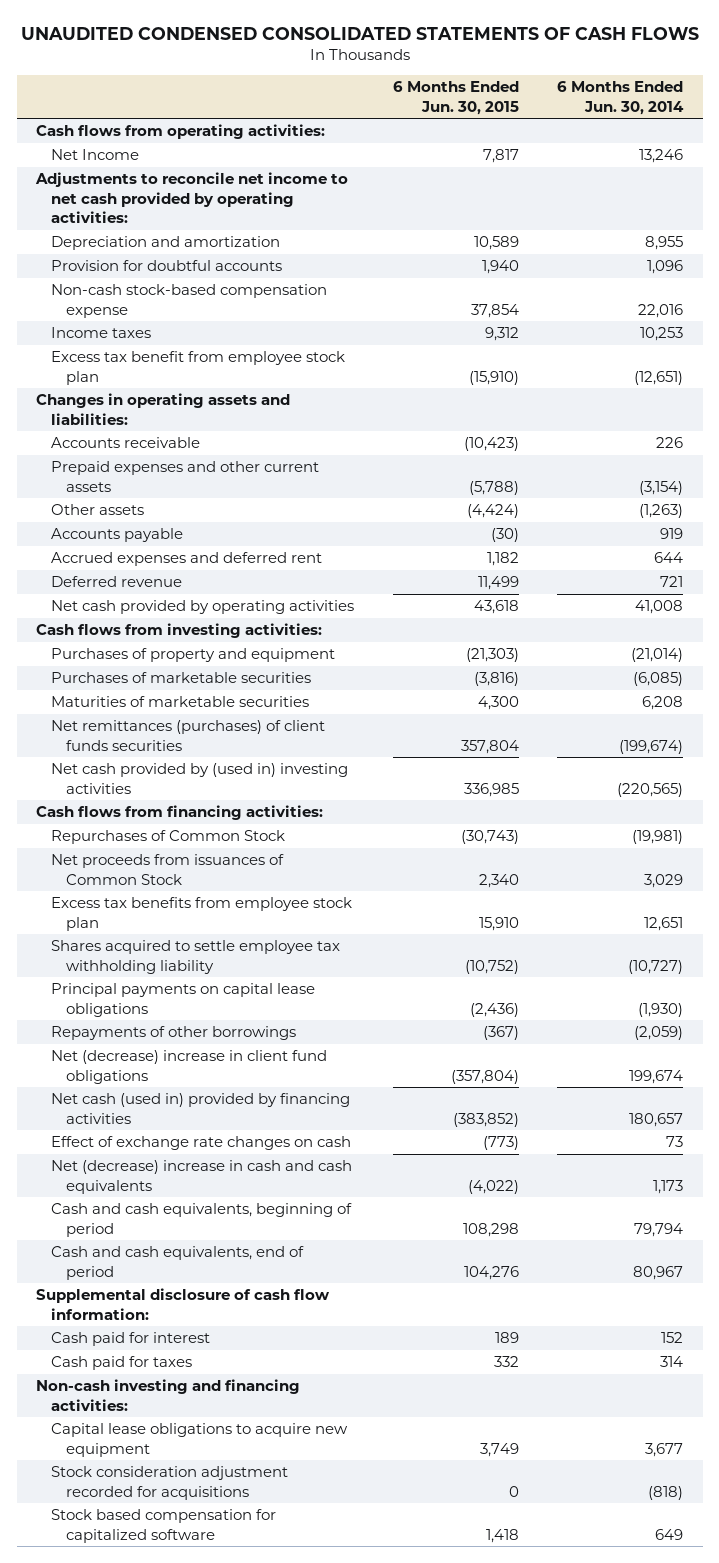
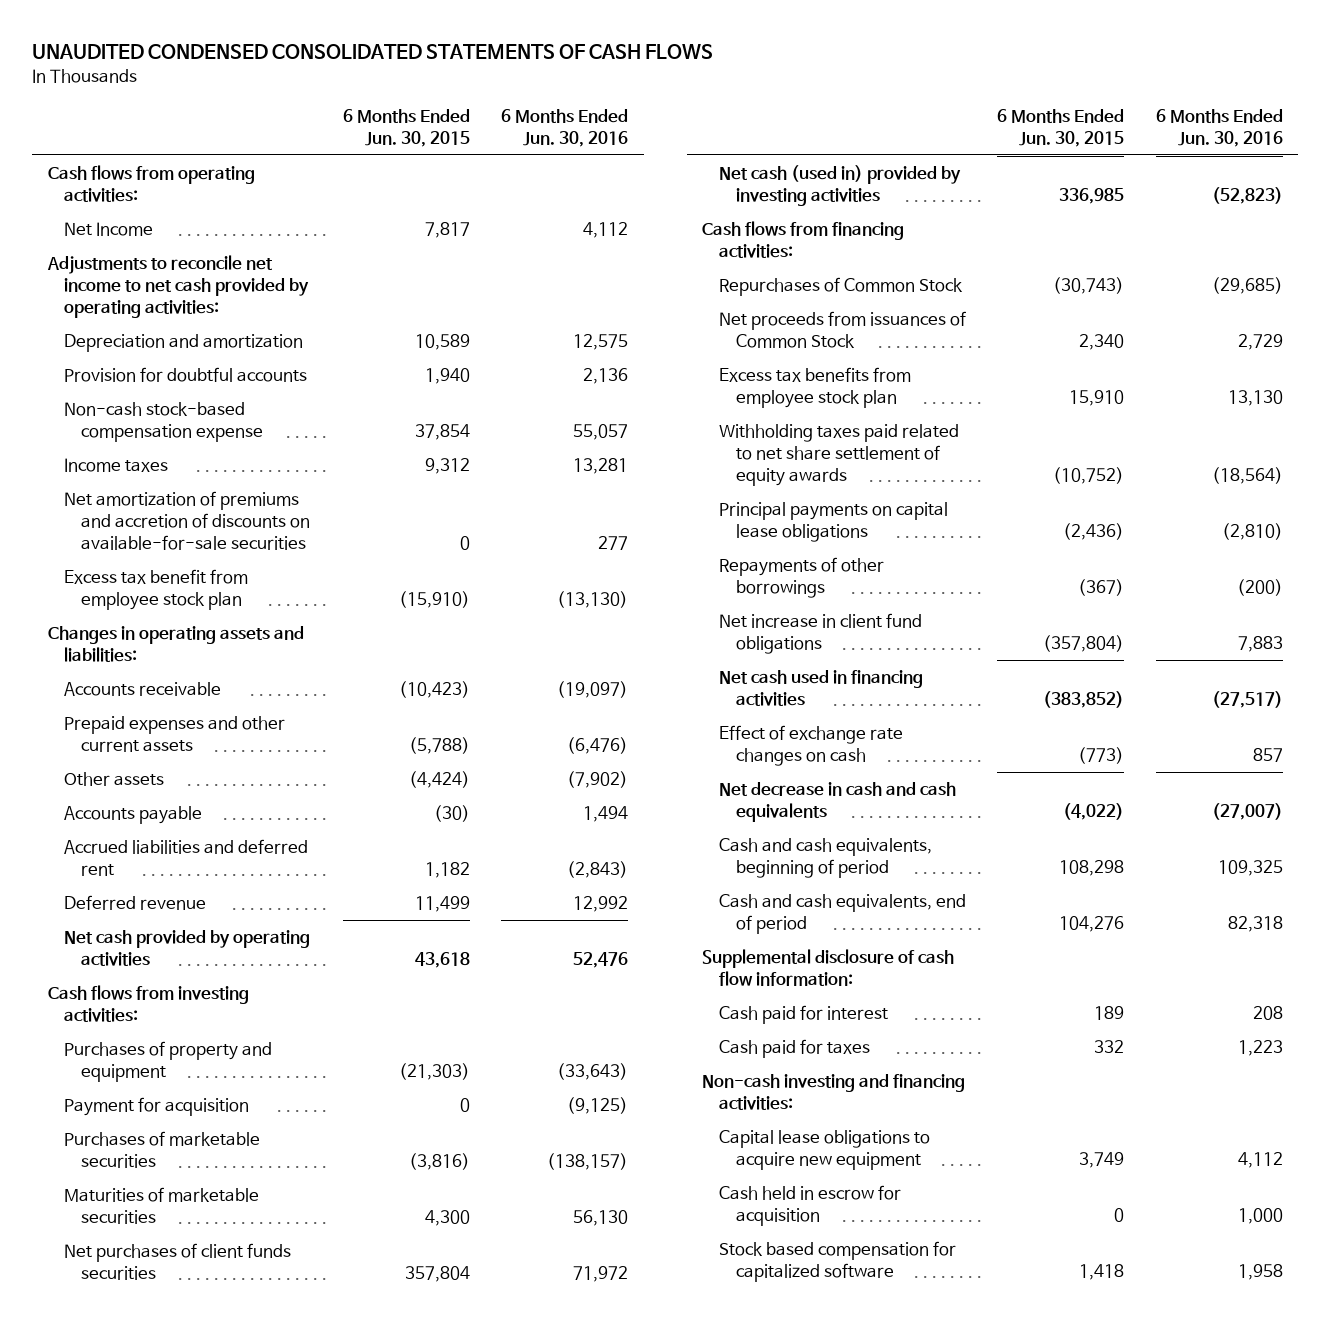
- | 6 Months Ended Jun. 30, 2015 | 6 Months Ended Jun. 30, 2014
+ | 6 Months Ended Jun. 30, 2015 | 6 Months Ended Jun. 30, 2016
+ Net amortization of premiums and accretion of discounts on available-for-sale securities | 0 | 277
- Accrued expenses and deferred rent | 1,182 | 644
+ Accrued liabilities and deferred rent | 1,182 | (2,843)
+ Payment for acquisition | 0 | (9,125)
- Net remittances (purchases) of client funds securities | 357,804 | (199,674)
- Net cash provided by (used in) investing activities | 336,985 | (220,565)
+ Net purchases of client funds securities | 357,804 | 71,972
+ Net cash (used in) provided by investing activities | 336,985 | (52,823)
- Shares acquired to settle employee tax withholding liability | (10,752) | (10,727)
+ Withholding taxes paid related to net share settlement of equity awards | (10,752) | (18,564)
- Net (decrease) increase in client fund obligations | (357,804) | 199,674
- Net cash (used in) provided by financing activities | (383,852) | 180,657
+ Net increase in client fund obligations | (357,804) | 7,883
+ Net cash used in financing activities | (383,852) | (27,517)
- Net (decrease) increase in cash and cash equivalents | (4,022) | 1,173
+ Net decrease in cash and cash equivalents | (4,022) | (27,007)
- Stock consideration adjustment recorded for acquisitions | 0 | (818)
+ Cash held in escrow for acquisition | 0 | 1,000

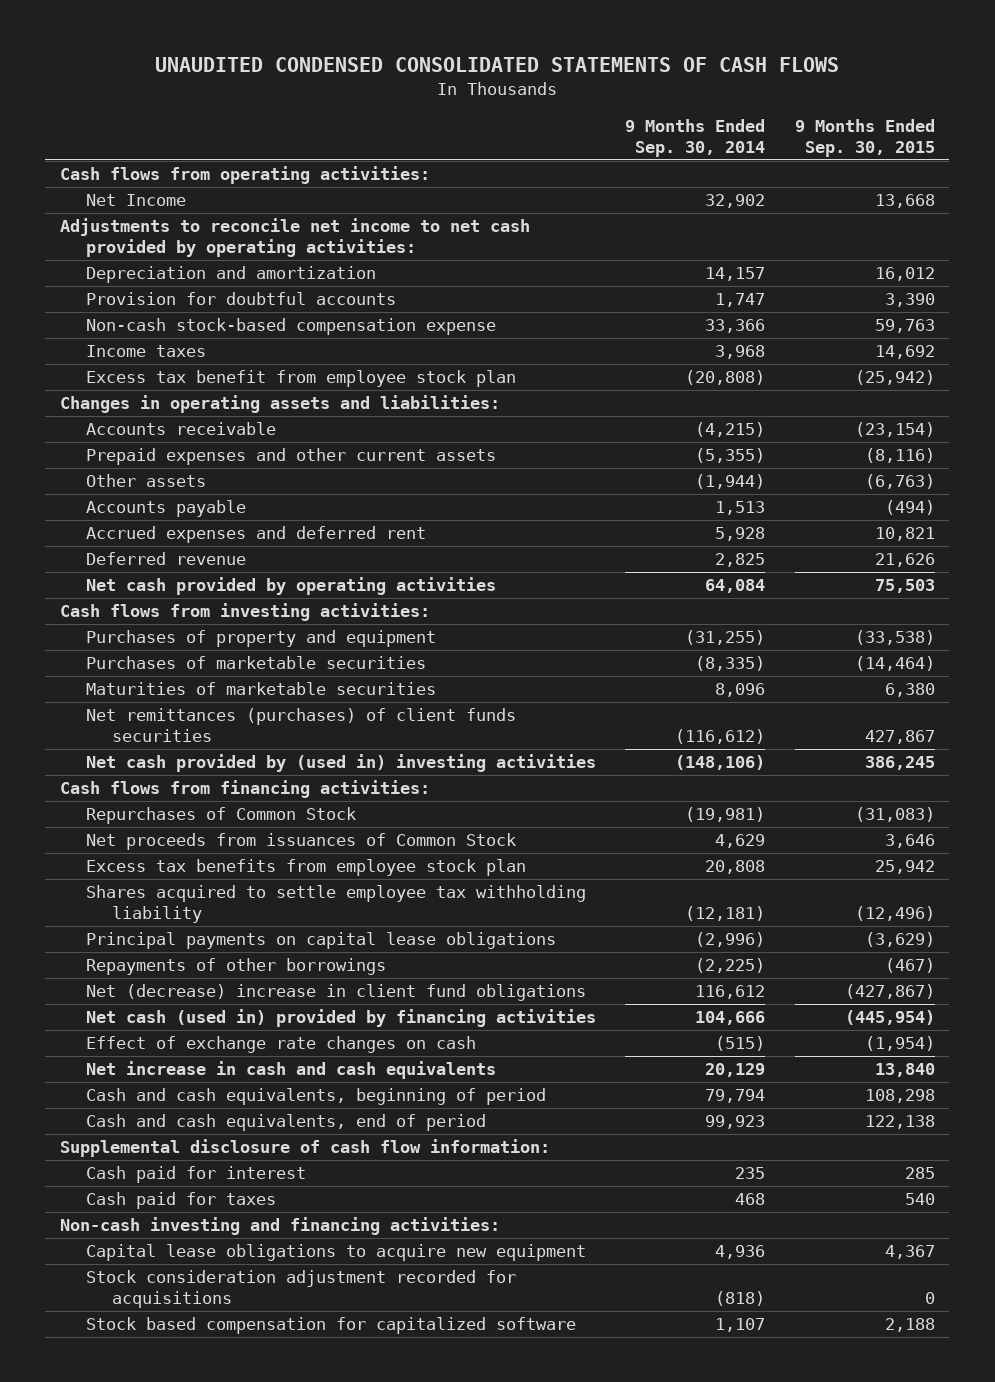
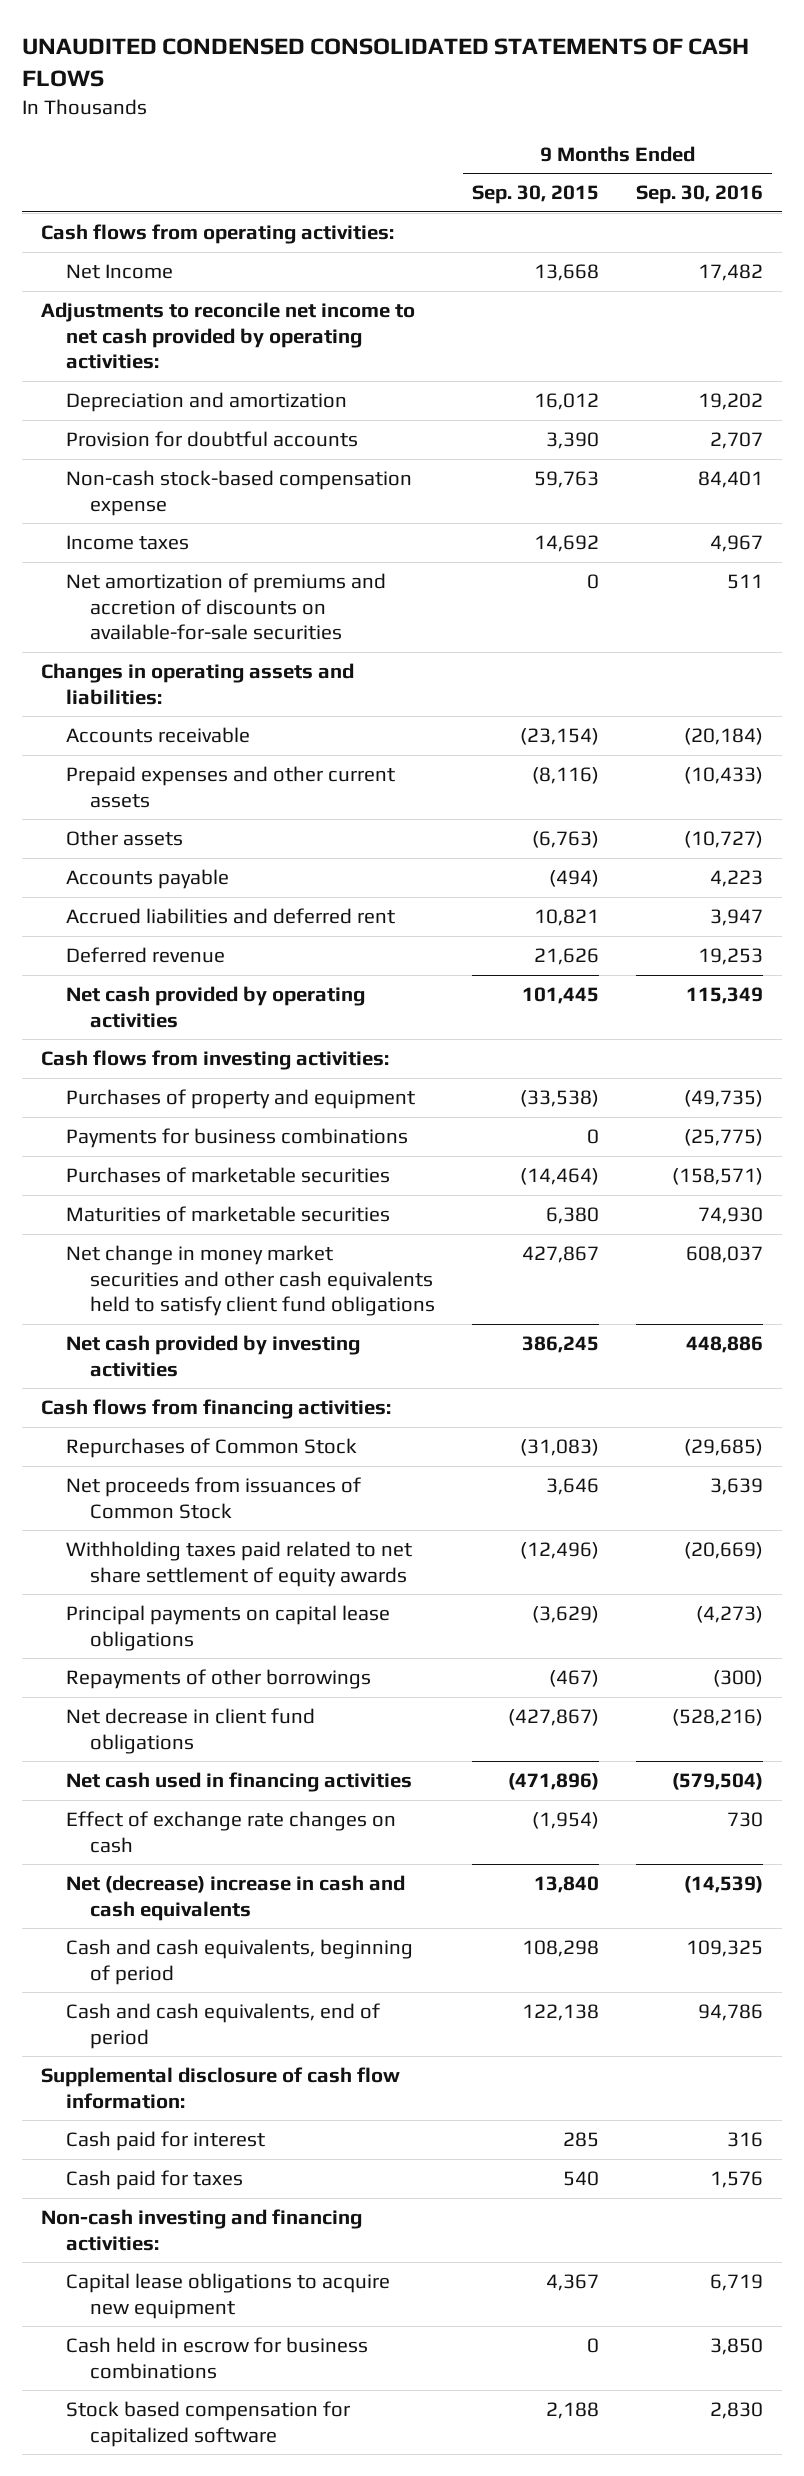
- | 9 Months Ended Sep. 30, 2014 | 9 Months Ended Sep. 30, 2015
+ | 9 Months Ended Sep. 30, 2015 | 9 Months Ended Sep. 30, 2016
- Excess tax benefit from employee stock plan | (20,808) | (25,942)
+ Net amortization of premiums and accretion of discounts on available-for-sale securities | 0 | 511
- Accrued expenses and deferred rent | 5,928 | 10,821
+ Accrued liabilities and deferred rent | 10,821 | 3,947
- Net cash provided by operating activities | 64,084 | 75,503
+ Net cash provided by operating activities | 101,445 | 115,349
+ Payments for business combinations | 0 | (25,775)
- Net remittances (purchases) of client funds securities | (116,612) | 427,867
- Net cash provided by (used in) investing activities | (148,106) | 386,245
+ Net change in money market securities and other cash equivalents held to satisfy client fund obligations | 427,867 | 608,037
+ Net cash provided by investing activities | 386,245 | 448,886
- Excess tax benefits from employee stock plan | 20,808 | 25,942
- Shares acquired to settle employee tax withholding liability | (12,181) | (12,496)
+ Withholding taxes paid related to net share settlement of equity awards | (12,496) | (20,669)
- Net (decrease) increase in client fund obligations | 116,612 | (427,867)
- Net cash (used in) provided by financing activities | 104,666 | (445,954)
+ Net decrease in client fund obligations | (427,867) | (528,216)
+ Net cash used in financing activities | (471,896) | (579,504)
- Net increase in cash and cash equivalents | 20,129 | 13,840
+ Net (decrease) increase in cash and cash equivalents | 13,840 | (14,539)
- Stock consideration adjustment recorded for acquisitions | (818) | 0
+ Cash held in escrow for business combinations | 0 | 3,850

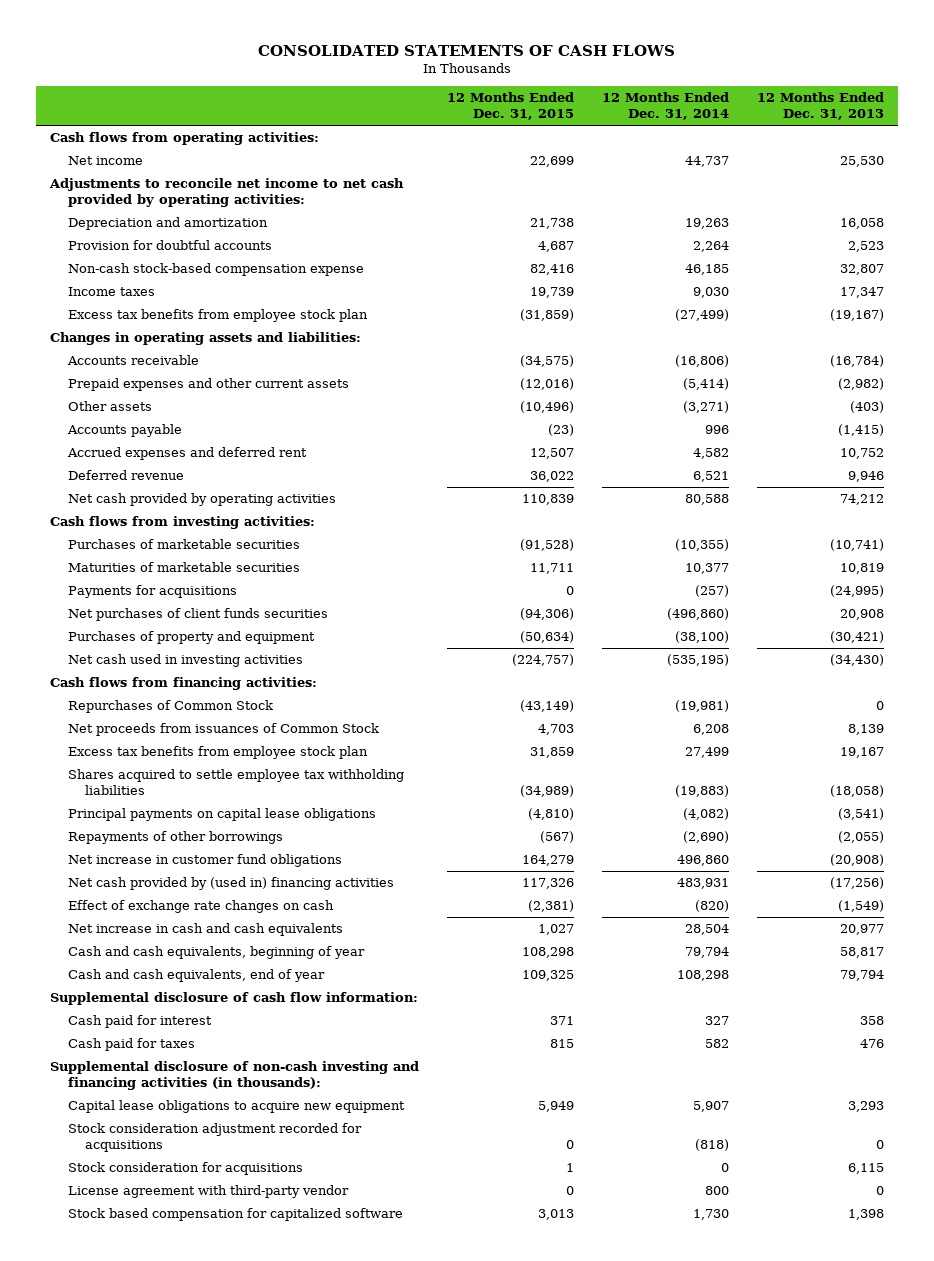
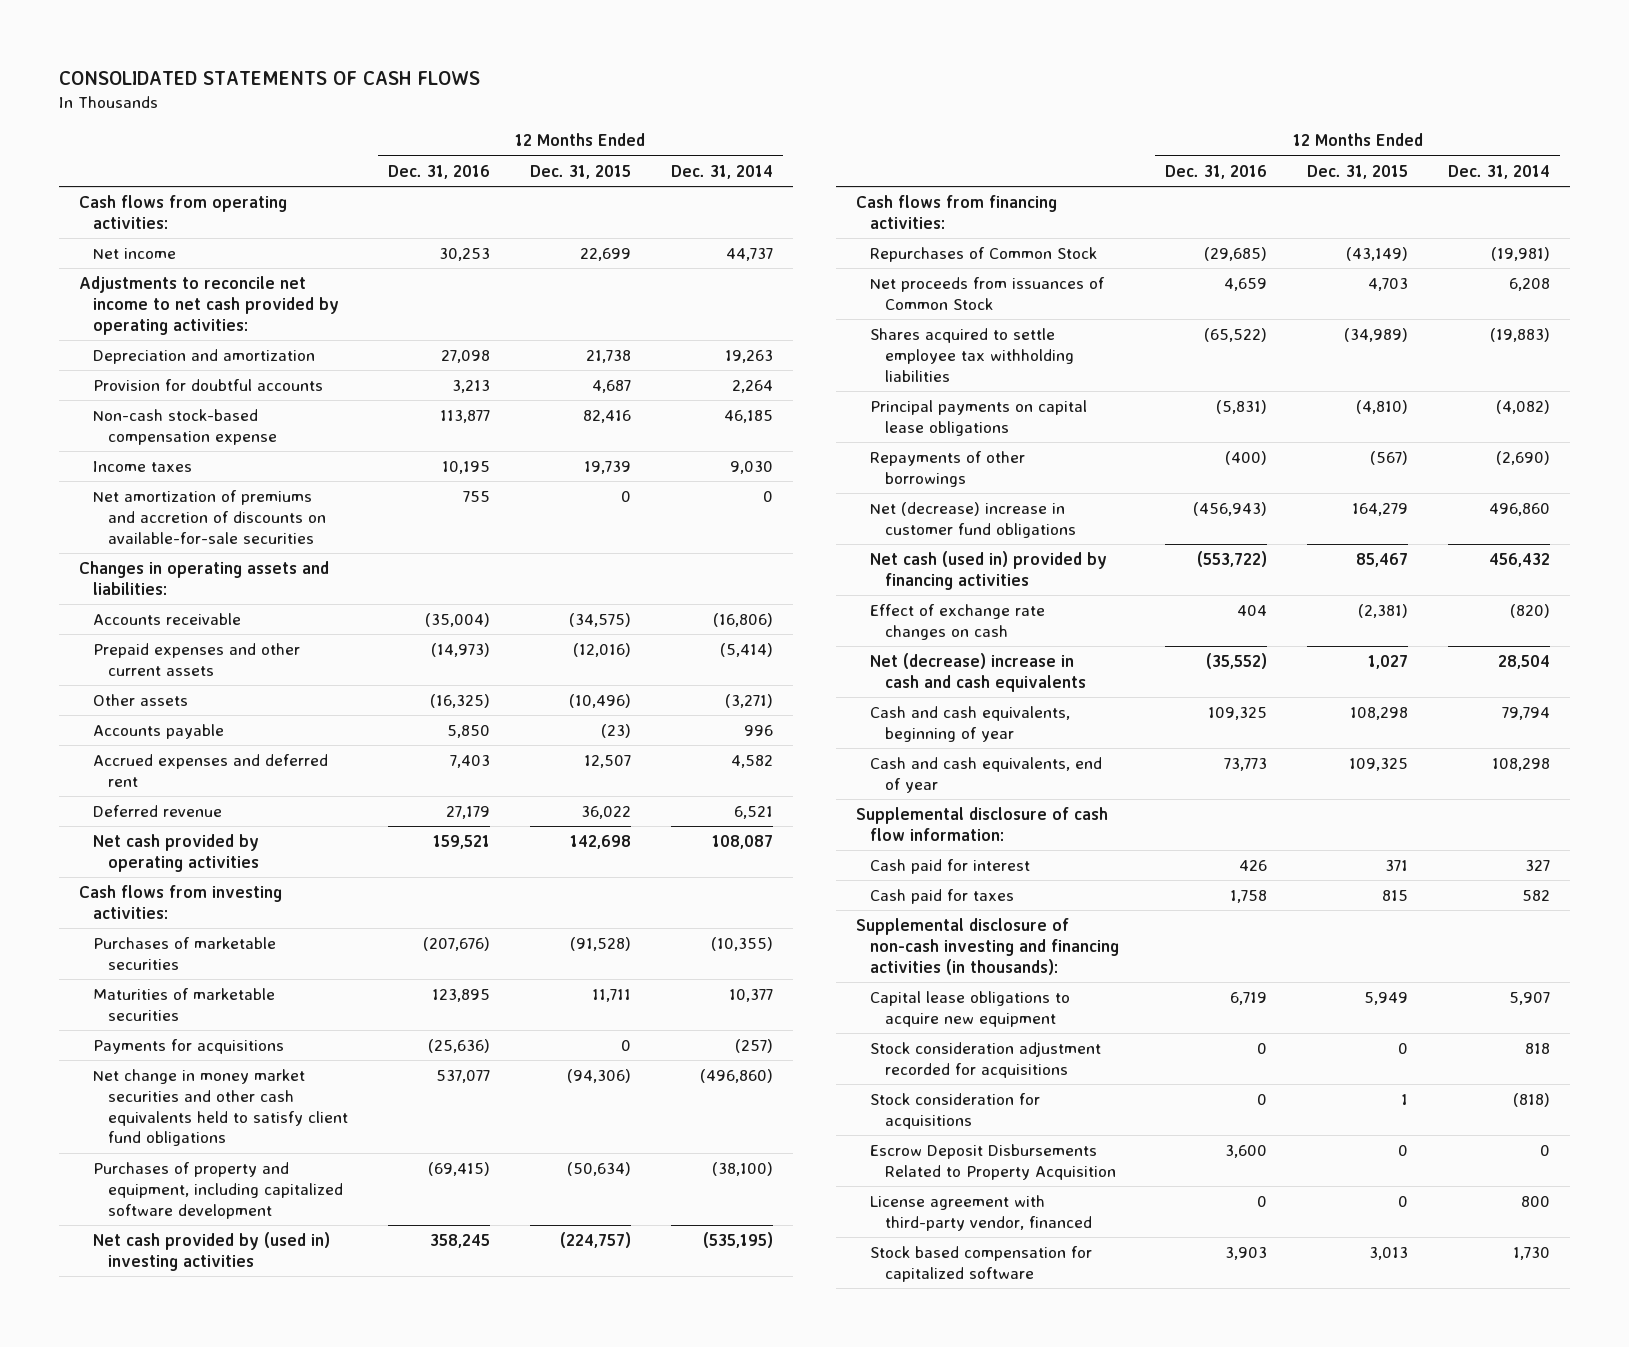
- | 12 Months Ended Dec. 31, 2015 | 12 Months Ended Dec. 31, 2014 | 12 Months Ended Dec. 31, 2013
+ | 12 Months Ended Dec. 31, 2016 | 12 Months Ended Dec. 31, 2015 | 12 Months Ended Dec. 31, 2014
- Excess tax benefits from employee stock plan | (31,859) | (27,499) | (19,167)
+ Net amortization of premiums and accretion of discounts on available-for-sale securities | 755 | 0 | 0
- Net cash provided by operating activities | 110,839 | 80,588 | 74,212
+ Net cash provided by operating activities | 159,521 | 142,698 | 108,087
- Net purchases of client funds securities | (94,306) | (496,860) | 20,908
- Purchases of property and equipment | (50,634) | (38,100) | (30,421)
- Net cash used in investing activities | (224,757) | (535,195) | (34,430)
+ Net change in money market securities and other cash equivalents held to satisfy client fund obligations | 537,077 | (94,306) | (496,860)
+ Purchases of property and equipment, including capitalized software development | (69,415) | (50,634) | (38,100)
+ Net cash provided by (used in) investing activities | 358,245 | (224,757) | (535,195)
- Excess tax benefits from employee stock plan | 31,859 | 27,499 | 19,167
- Net increase in customer fund obligations | 164,279 | 496,860 | (20,908)
- Net cash provided by (used in) financing activities | 117,326 | 483,931 | (17,256)
+ Net (decrease) increase in customer fund obligations | (456,943) | 164,279 | 496,860
+ Net cash (used in) provided by financing activities | (553,722) | 85,467 | 456,432
- Net increase in cash and cash equivalents | 1,027 | 28,504 | 20,977
+ Net (decrease) increase in cash and cash equivalents | (35,552) | 1,027 | 28,504
- Stock consideration adjustment recorded for acquisitions | 0 | (818) | 0
- Stock consideration for acquisitions | 1 | 0 | 6,115
- License agreement with third-party vendor | 0 | 800 | 0
+ Stock consideration adjustment recorded for acquisitions | 0 | 0 | 818
+ Stock consideration for acquisitions | 0 | 1 | (818)
+ Escrow Deposit Disbursements Related to Property Acquisition | 3,600 | 0 | 0
+ License agreement with third-party vendor, financed | 0 | 0 | 800

